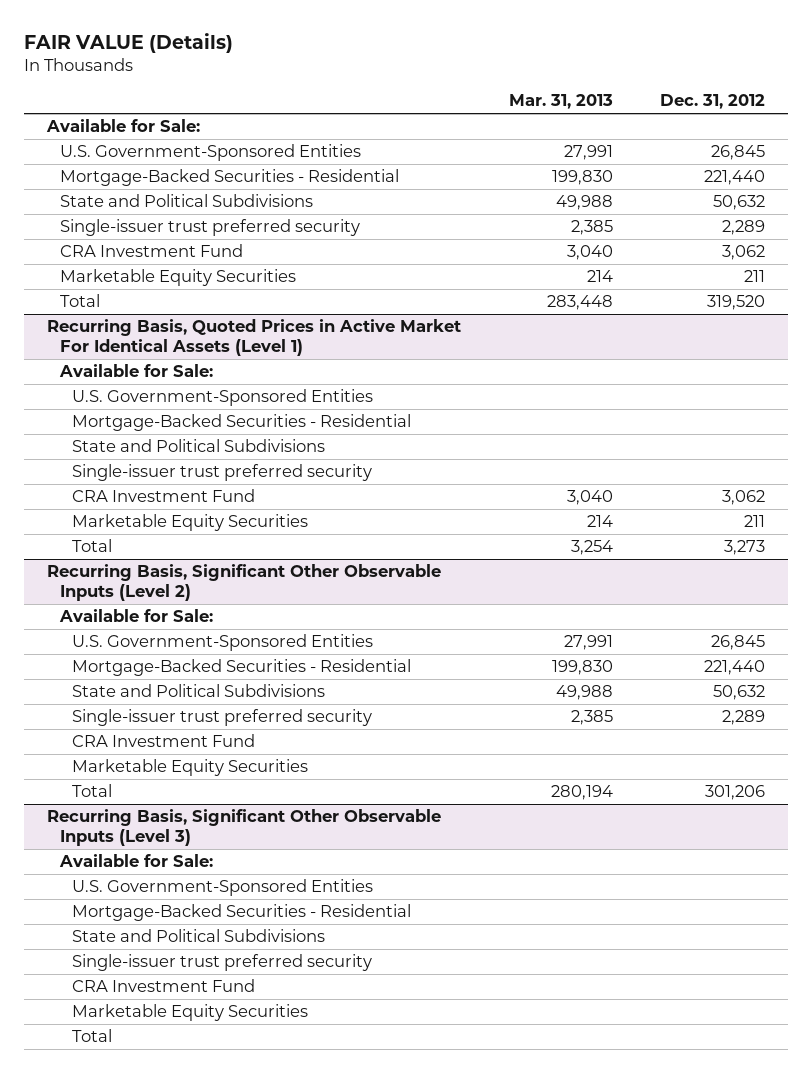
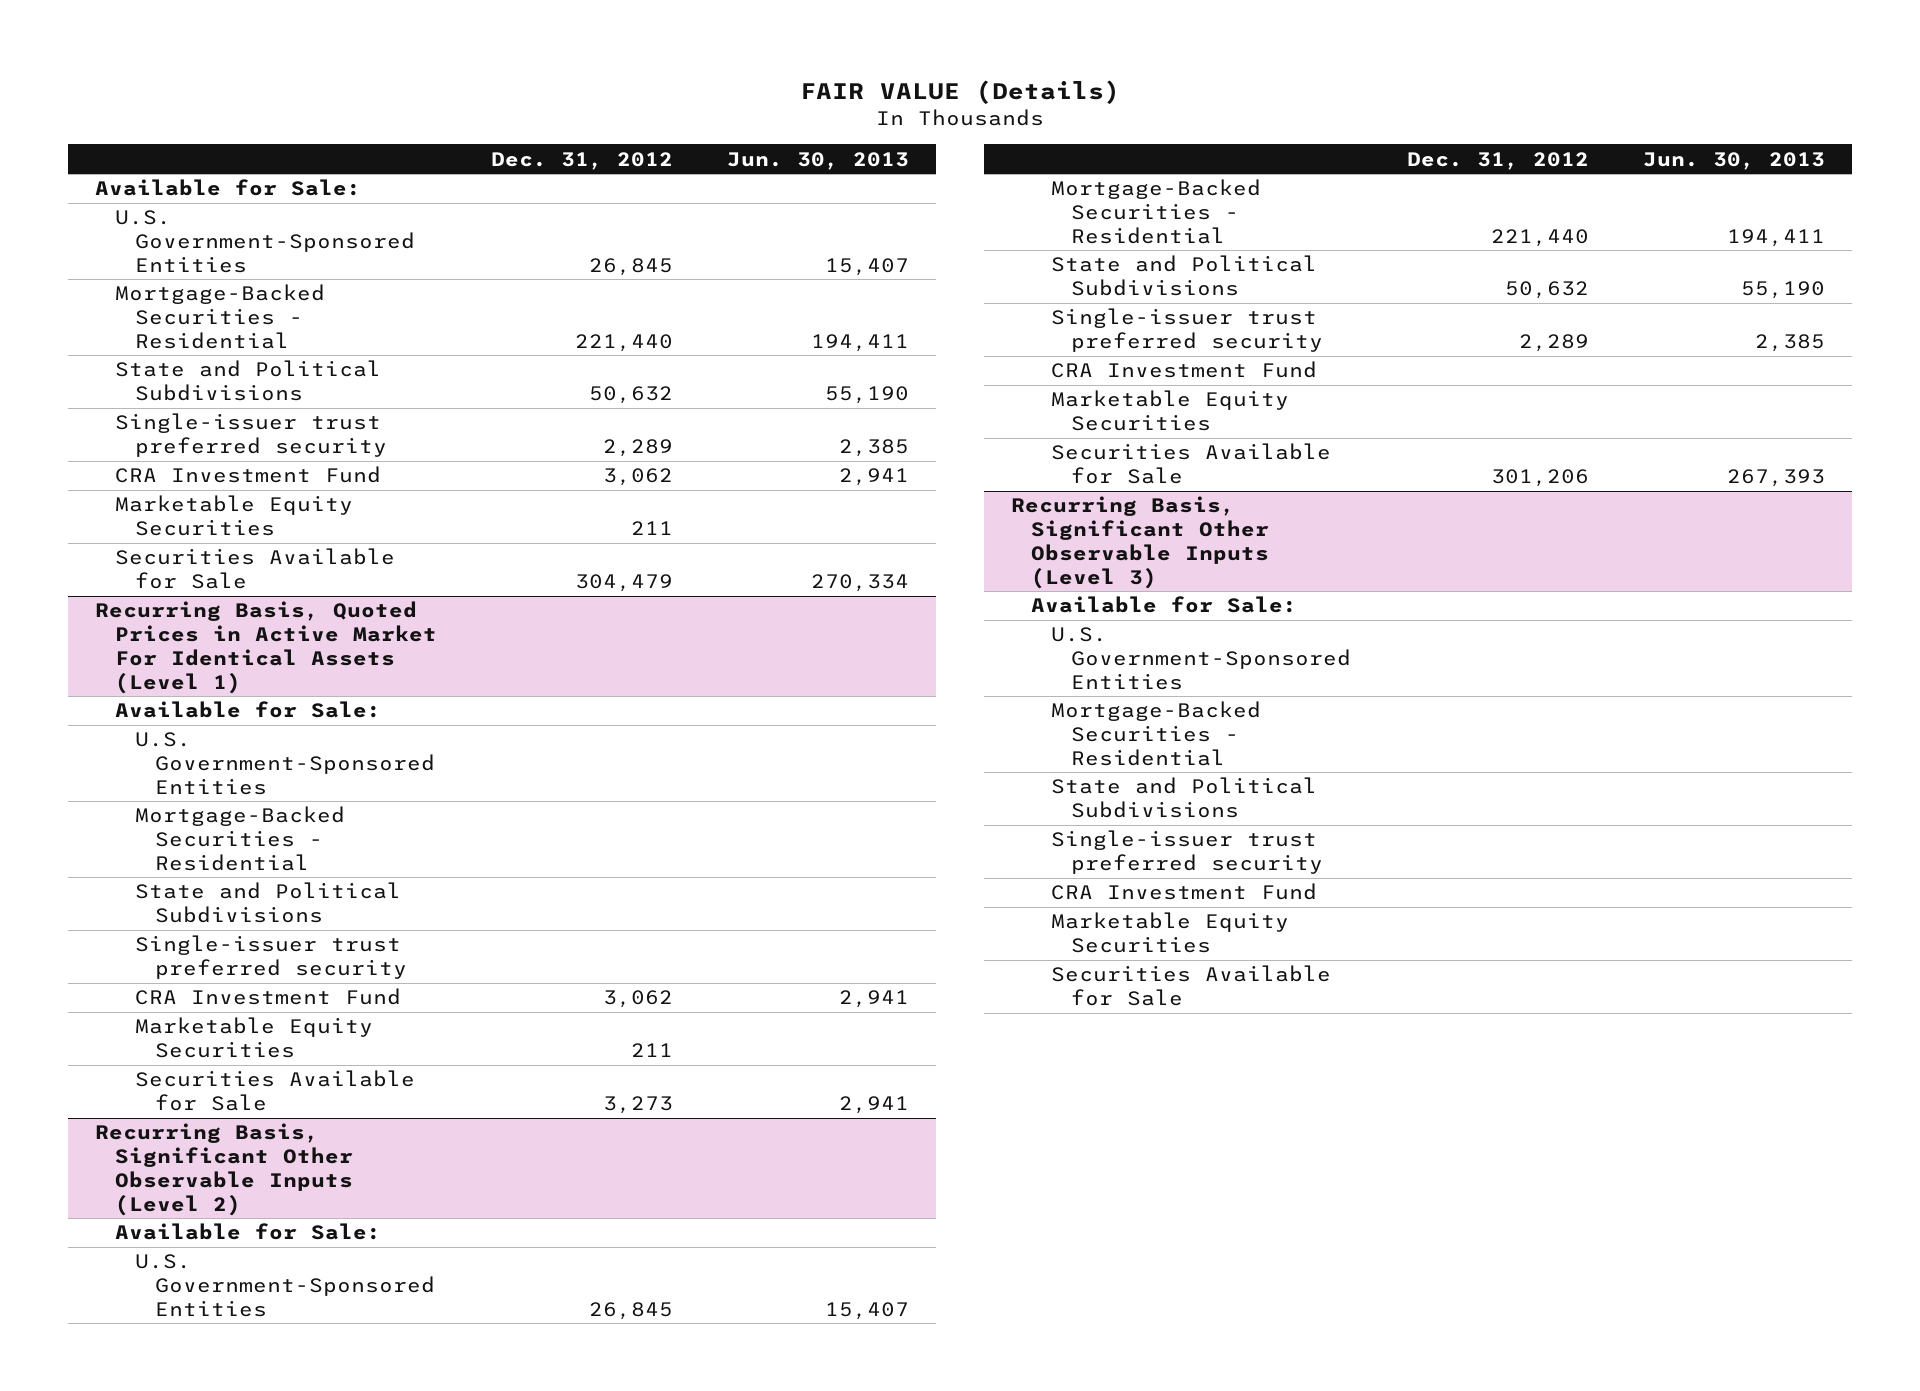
- | Mar. 31, 2013 | Dec. 31, 2012
+ | Dec. 31, 2012 | Jun. 30, 2013
- Total | 283,448 | 319,520
+ Securities Available for Sale | 304,479 | 270,334
@ Recurring Basis, Quoted Prices in Active Market For Identical Assets (Level 1)
- Total | 3,254 | 3,273
+ Securities Available for Sale | 3,273 | 2,941
@ Recurring Basis, Significant Other Observable Inputs (Level 2)
- Total | 280,194 | 301,206
+ Securities Available for Sale | 301,206 | 267,393
@ Recurring Basis, Significant Other Observable Inputs (Level 3)
- Total
+ Securities Available for Sale

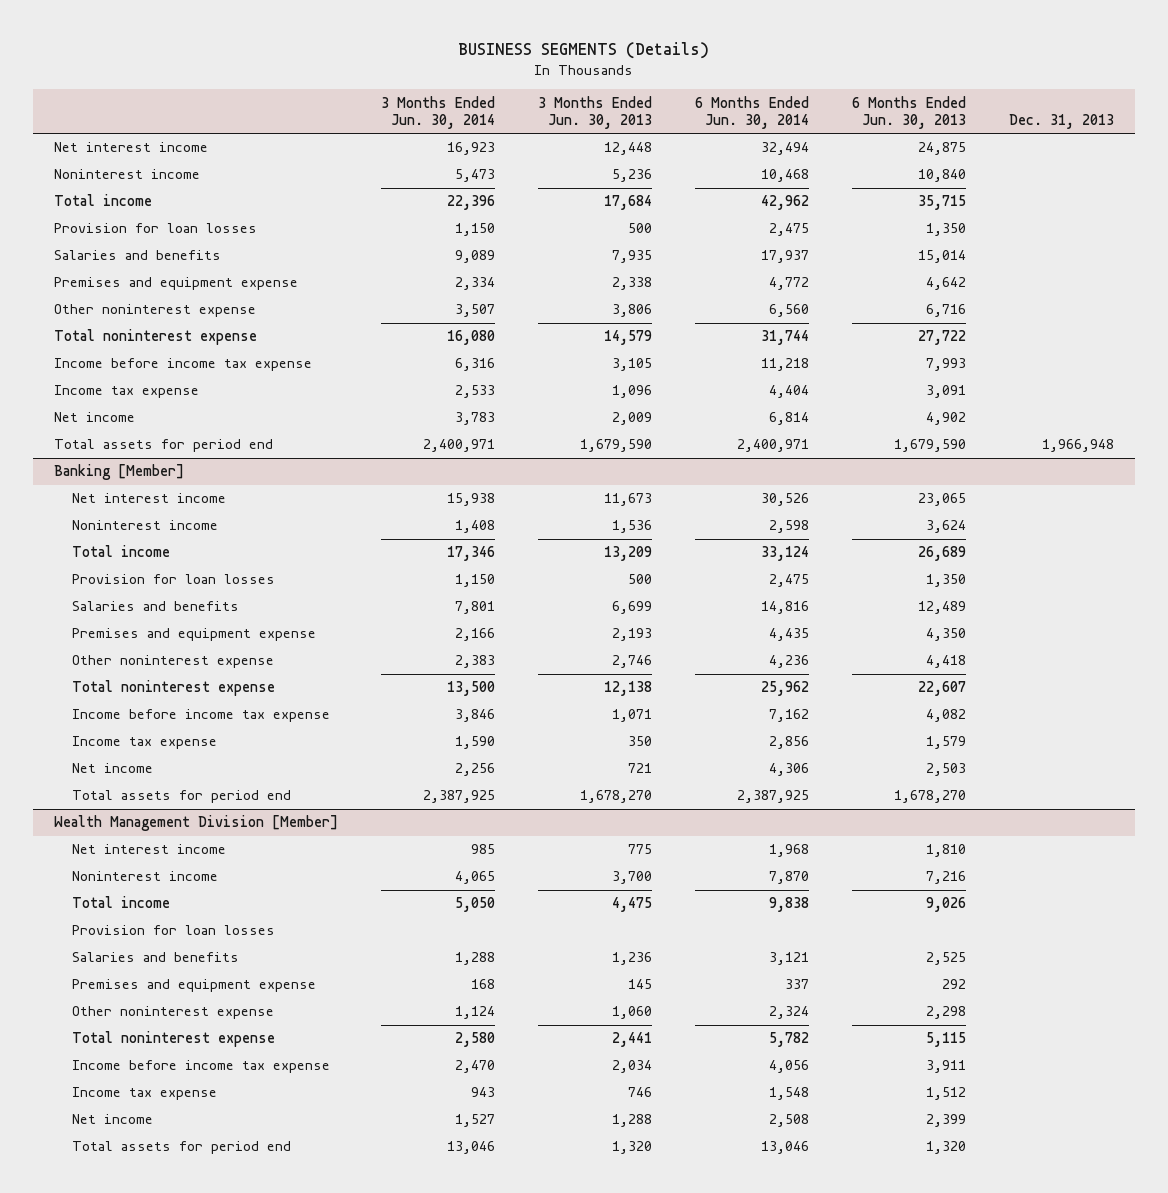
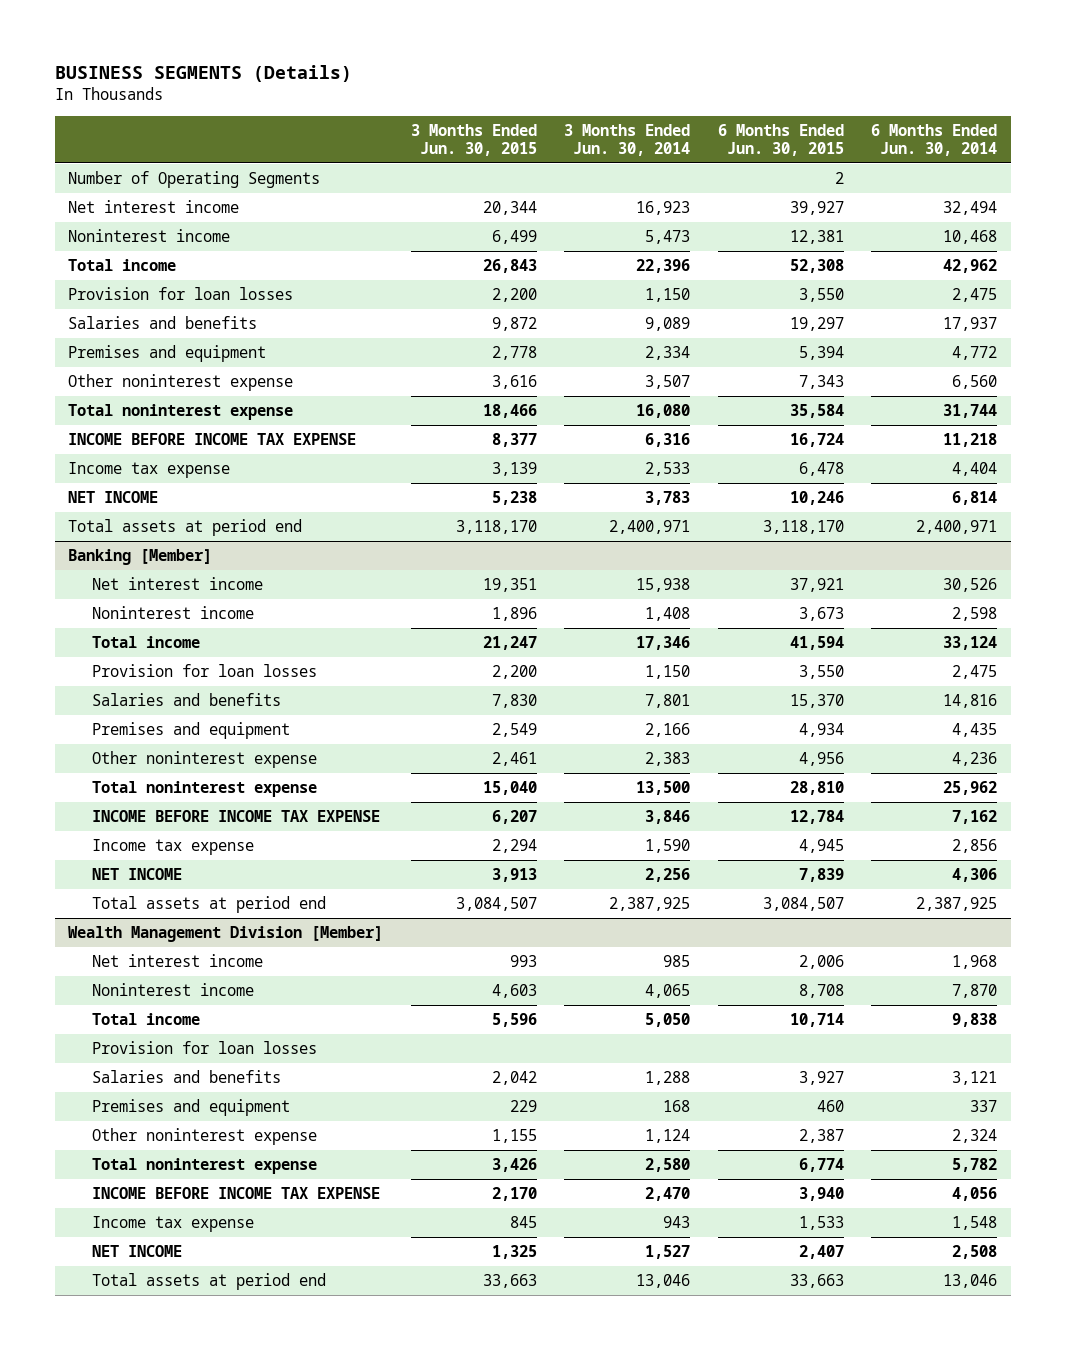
- | 3 Months Ended Jun. 30, 2014 | 3 Months Ended Jun. 30, 2013 | 6 Months Ended Jun. 30, 2014 | 6 Months Ended Jun. 30, 2013 | Dec. 31, 2013
+ | 3 Months Ended Jun. 30, 2015 | 3 Months Ended Jun. 30, 2014 | 6 Months Ended Jun. 30, 2015 | 6 Months Ended Jun. 30, 2014
+ Number of Operating Segments | | | 2 |
- Premises and equipment expense | 2,334 | 2,338 | 4,772 | 4,642 |
+ Premises and equipment | 2,778 | 2,334 | 5,394 | 4,772
- Income before income tax expense | 6,316 | 3,105 | 11,218 | 7,993 |
+ INCOME BEFORE INCOME TAX EXPENSE | 8,377 | 6,316 | 16,724 | 11,218
- Net income | 3,783 | 2,009 | 6,814 | 4,902 |
- Total assets for period end | 2,400,971 | 1,679,590 | 2,400,971 | 1,679,590 | 1,966,948
+ NET INCOME | 5,238 | 3,783 | 10,246 | 6,814
+ Total assets at period end | 3,118,170 | 2,400,971 | 3,118,170 | 2,400,971
@ Banking [Member]
- Premises and equipment expense | 2,166 | 2,193 | 4,435 | 4,350 |
+ Premises and equipment | 2,549 | 2,166 | 4,934 | 4,435
- Income before income tax expense | 3,846 | 1,071 | 7,162 | 4,082 |
+ INCOME BEFORE INCOME TAX EXPENSE | 6,207 | 3,846 | 12,784 | 7,162
- Net income | 2,256 | 721 | 4,306 | 2,503 |
- Total assets for period end | 2,387,925 | 1,678,270 | 2,387,925 | 1,678,270 |
+ NET INCOME | 3,913 | 2,256 | 7,839 | 4,306
+ Total assets at period end | 3,084,507 | 2,387,925 | 3,084,507 | 2,387,925
@ Wealth Management Division [Member]
- Premises and equipment expense | 168 | 145 | 337 | 292 |
+ Premises and equipment | 229 | 168 | 460 | 337
- Income before income tax expense | 2,470 | 2,034 | 4,056 | 3,911 |
+ INCOME BEFORE INCOME TAX EXPENSE | 2,170 | 2,470 | 3,940 | 4,056
- Net income | 1,527 | 1,288 | 2,508 | 2,399 |
- Total assets for period end | 13,046 | 1,320 | 13,046 | 1,320 |
+ NET INCOME | 1,325 | 1,527 | 2,407 | 2,508
+ Total assets at period end | 33,663 | 13,046 | 33,663 | 13,046

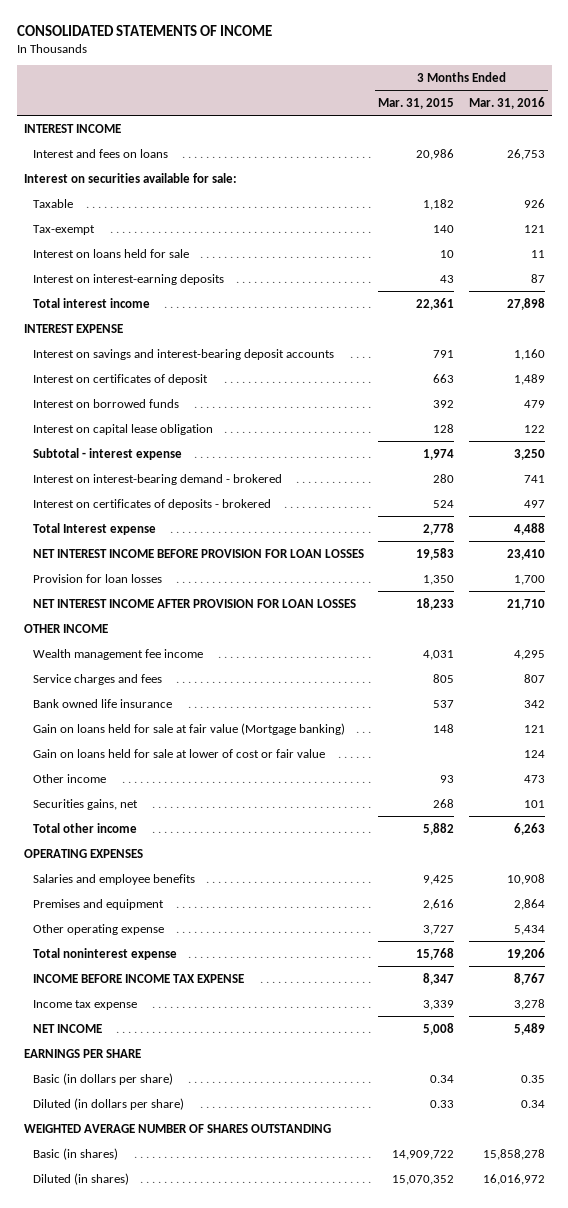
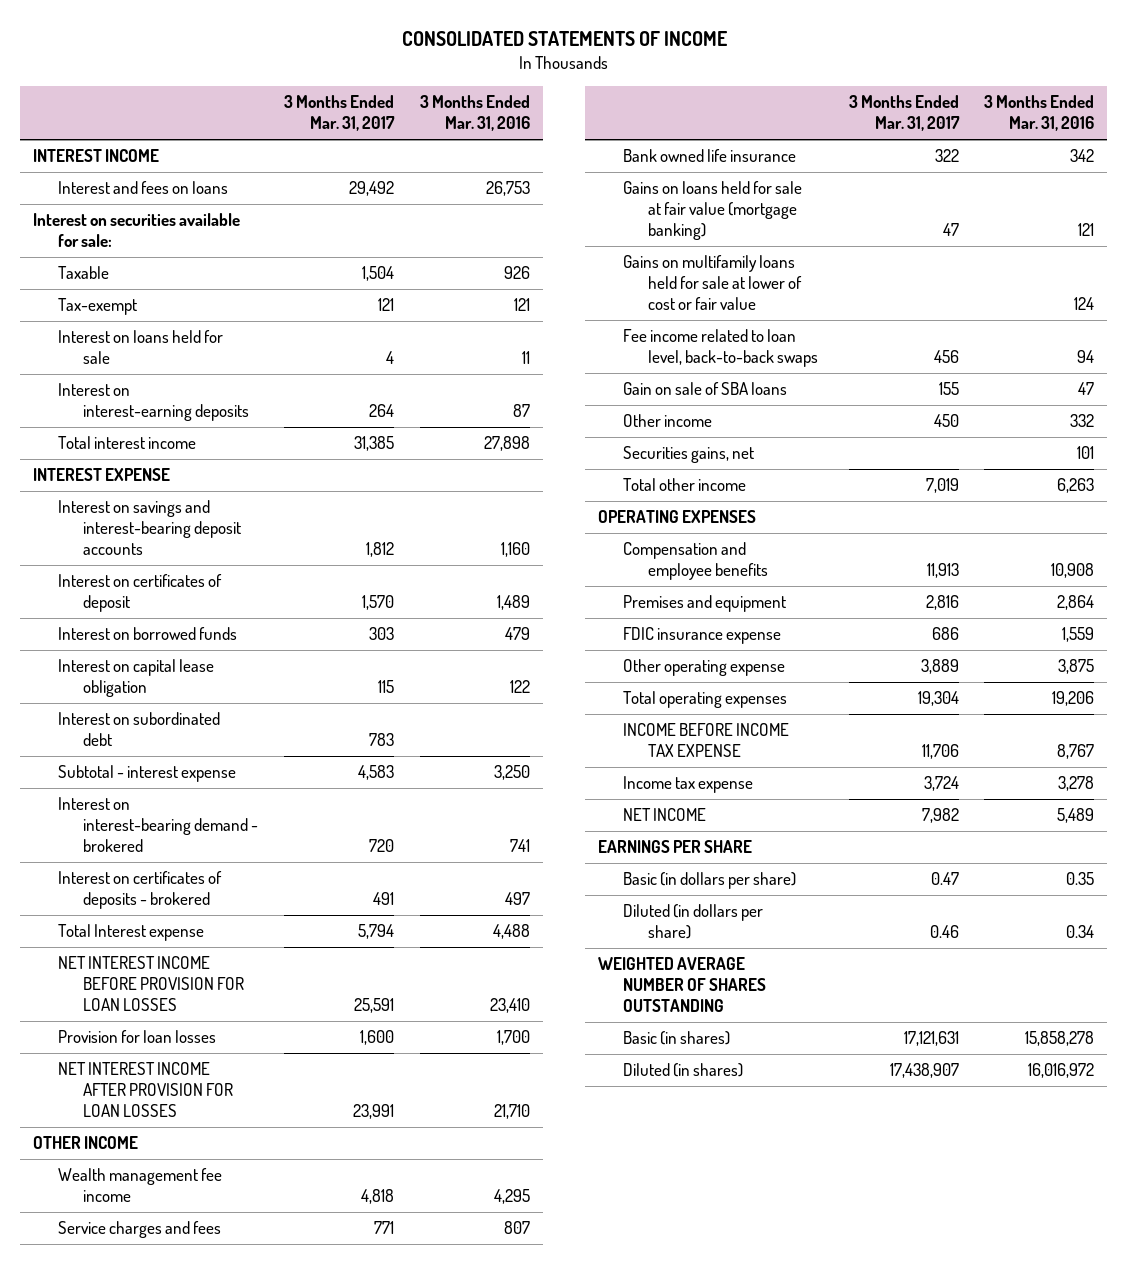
- | 3 Months Ended Mar. 31, 2015 | 3 Months Ended Mar. 31, 2016
+ | 3 Months Ended Mar. 31, 2017 | 3 Months Ended Mar. 31, 2016
+ Interest on subordinated debt | 783 |
- Gain on loans held for sale at fair value (Mortgage banking) | 148 | 121
- Gain on loans held for sale at lower of cost or fair value | | 124
- Other income | 93 | 473
+ Gains on loans held for sale at fair value (mortgage banking) | 47 | 121
+ Gains on multifamily loans held for sale at lower of cost or fair value | | 124
+ Fee income related to loan level, back-to-back swaps | 456 | 94
+ Gain on sale of SBA loans | 155 | 47
+ Other income | 450 | 332
- Salaries and employee benefits | 9,425 | 10,908
+ Compensation and employee benefits | 11,913 | 10,908
- Other operating expense | 3,727 | 5,434
- Total noninterest expense | 15,768 | 19,206
+ FDIC insurance expense | 686 | 1,559
+ Other operating expense | 3,889 | 3,875
+ Total operating expenses | 19,304 | 19,206

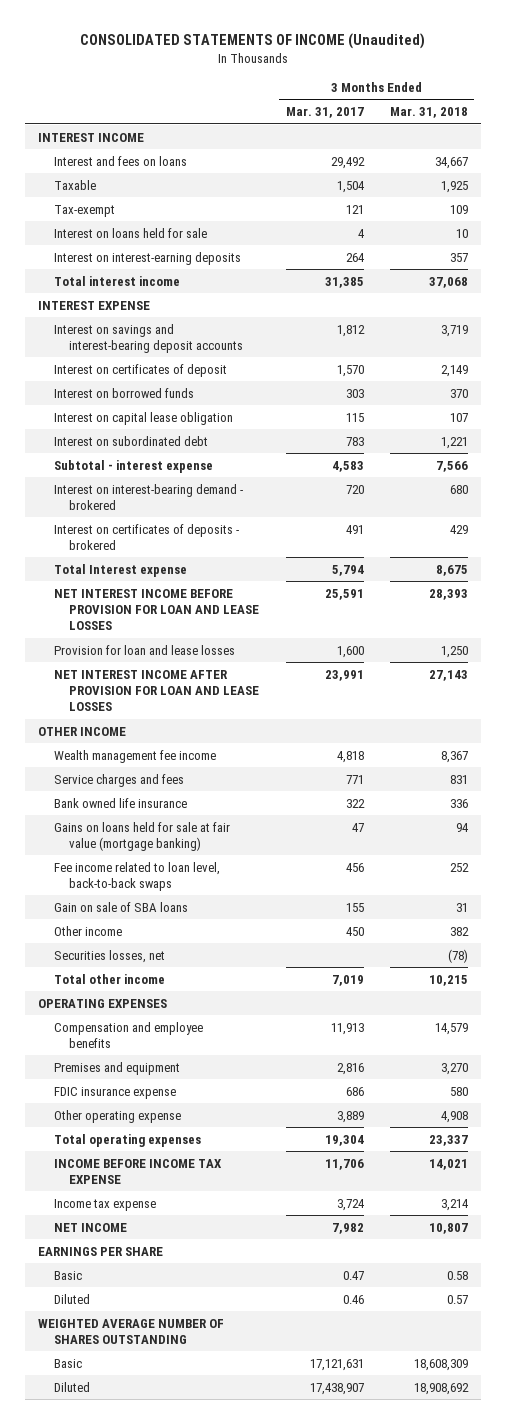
- CONSOLIDATED STATEMENTS OF INCOME
+ CONSOLIDATED STATEMENTS OF INCOME (Unaudited)
- | 3 Months Ended Mar. 31, 2017 | 3 Months Ended Mar. 31, 2016
+ | 3 Months Ended Mar. 31, 2017 | 3 Months Ended Mar. 31, 2018
- Interest on securities available for sale:
- NET INTEREST INCOME BEFORE PROVISION FOR LOAN LOSSES | 25,591 | 23,410
- Provision for loan losses | 1,600 | 1,700
- NET INTEREST INCOME AFTER PROVISION FOR LOAN LOSSES | 23,991 | 21,710
+ NET INTEREST INCOME BEFORE PROVISION FOR LOAN AND LEASE LOSSES | 25,591 | 28,393
+ Provision for loan and lease losses | 1,600 | 1,250
+ NET INTEREST INCOME AFTER PROVISION FOR LOAN AND LEASE LOSSES | 23,991 | 27,143
- Gains on multifamily loans held for sale at lower of cost or fair value | | 124
- Securities gains, net | | 101
+ Securities losses, net | | (78)
- Basic (in dollars per share) | 0.47 | 0.35
- Diluted (in dollars per share) | 0.46 | 0.34
+ Basic | 0.47 | 0.58
+ Diluted | 0.46 | 0.57
- Basic (in shares) | 17,121,631 | 15,858,278
- Diluted (in shares) | 17,438,907 | 16,016,972
+ Basic | 17,121,631 | 18,608,309
+ Diluted | 17,438,907 | 18,908,692

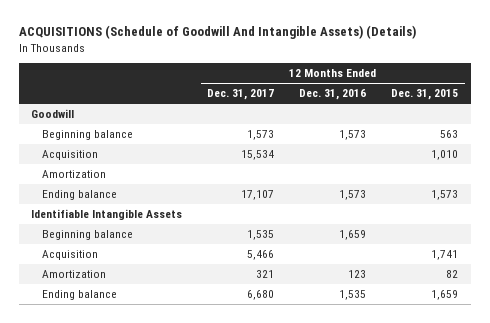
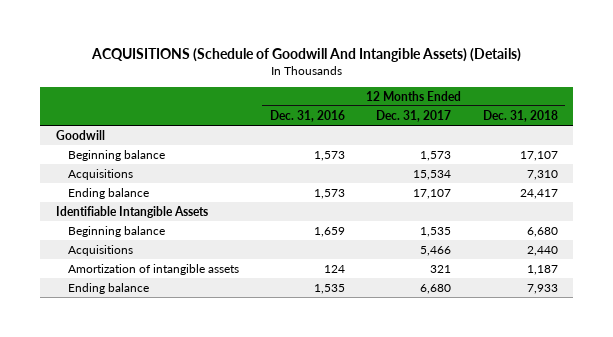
- | 12 Months Ended Dec. 31, 2017 | 12 Months Ended Dec. 31, 2016 | 12 Months Ended Dec. 31, 2015
+ | 12 Months Ended Dec. 31, 2016 | 12 Months Ended Dec. 31, 2017 | 12 Months Ended Dec. 31, 2018
- Acquisition | 15,534 | | 1,010
- Amortization
+ Acquisitions | | 15,534 | 7,310
- Acquisition | 5,466 | | 1,741
- Amortization | 321 | 123 | 82
+ Acquisitions | | 5,466 | 2,440
+ Amortization of intangible assets | 124 | 321 | 1,187

